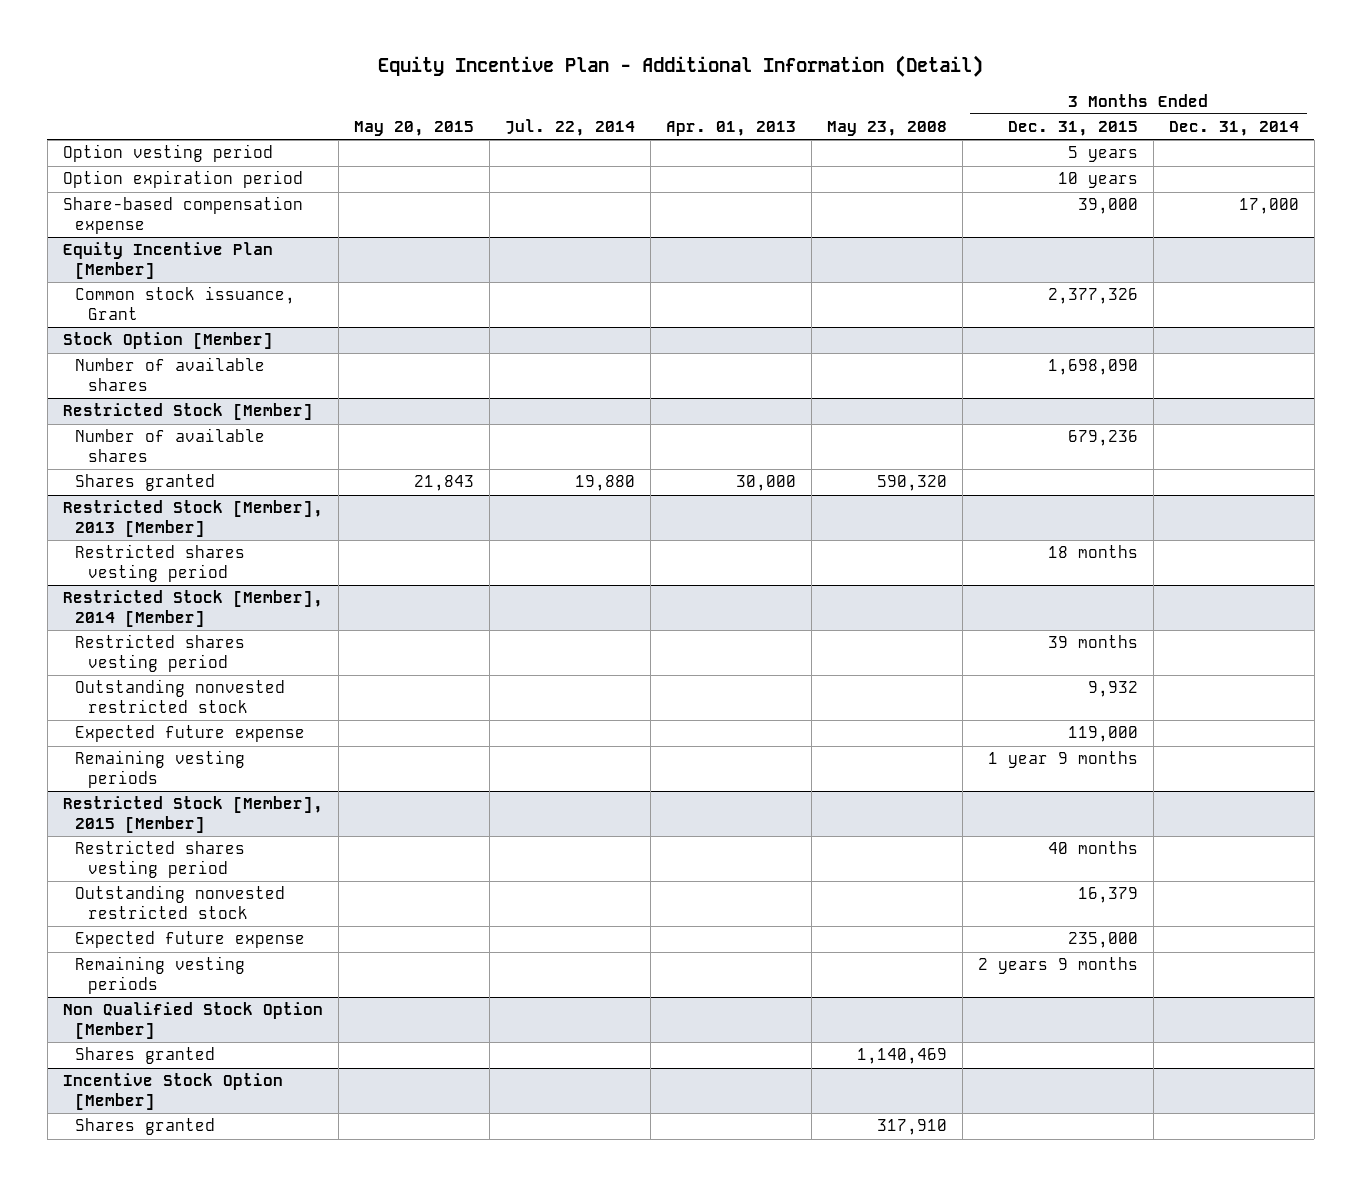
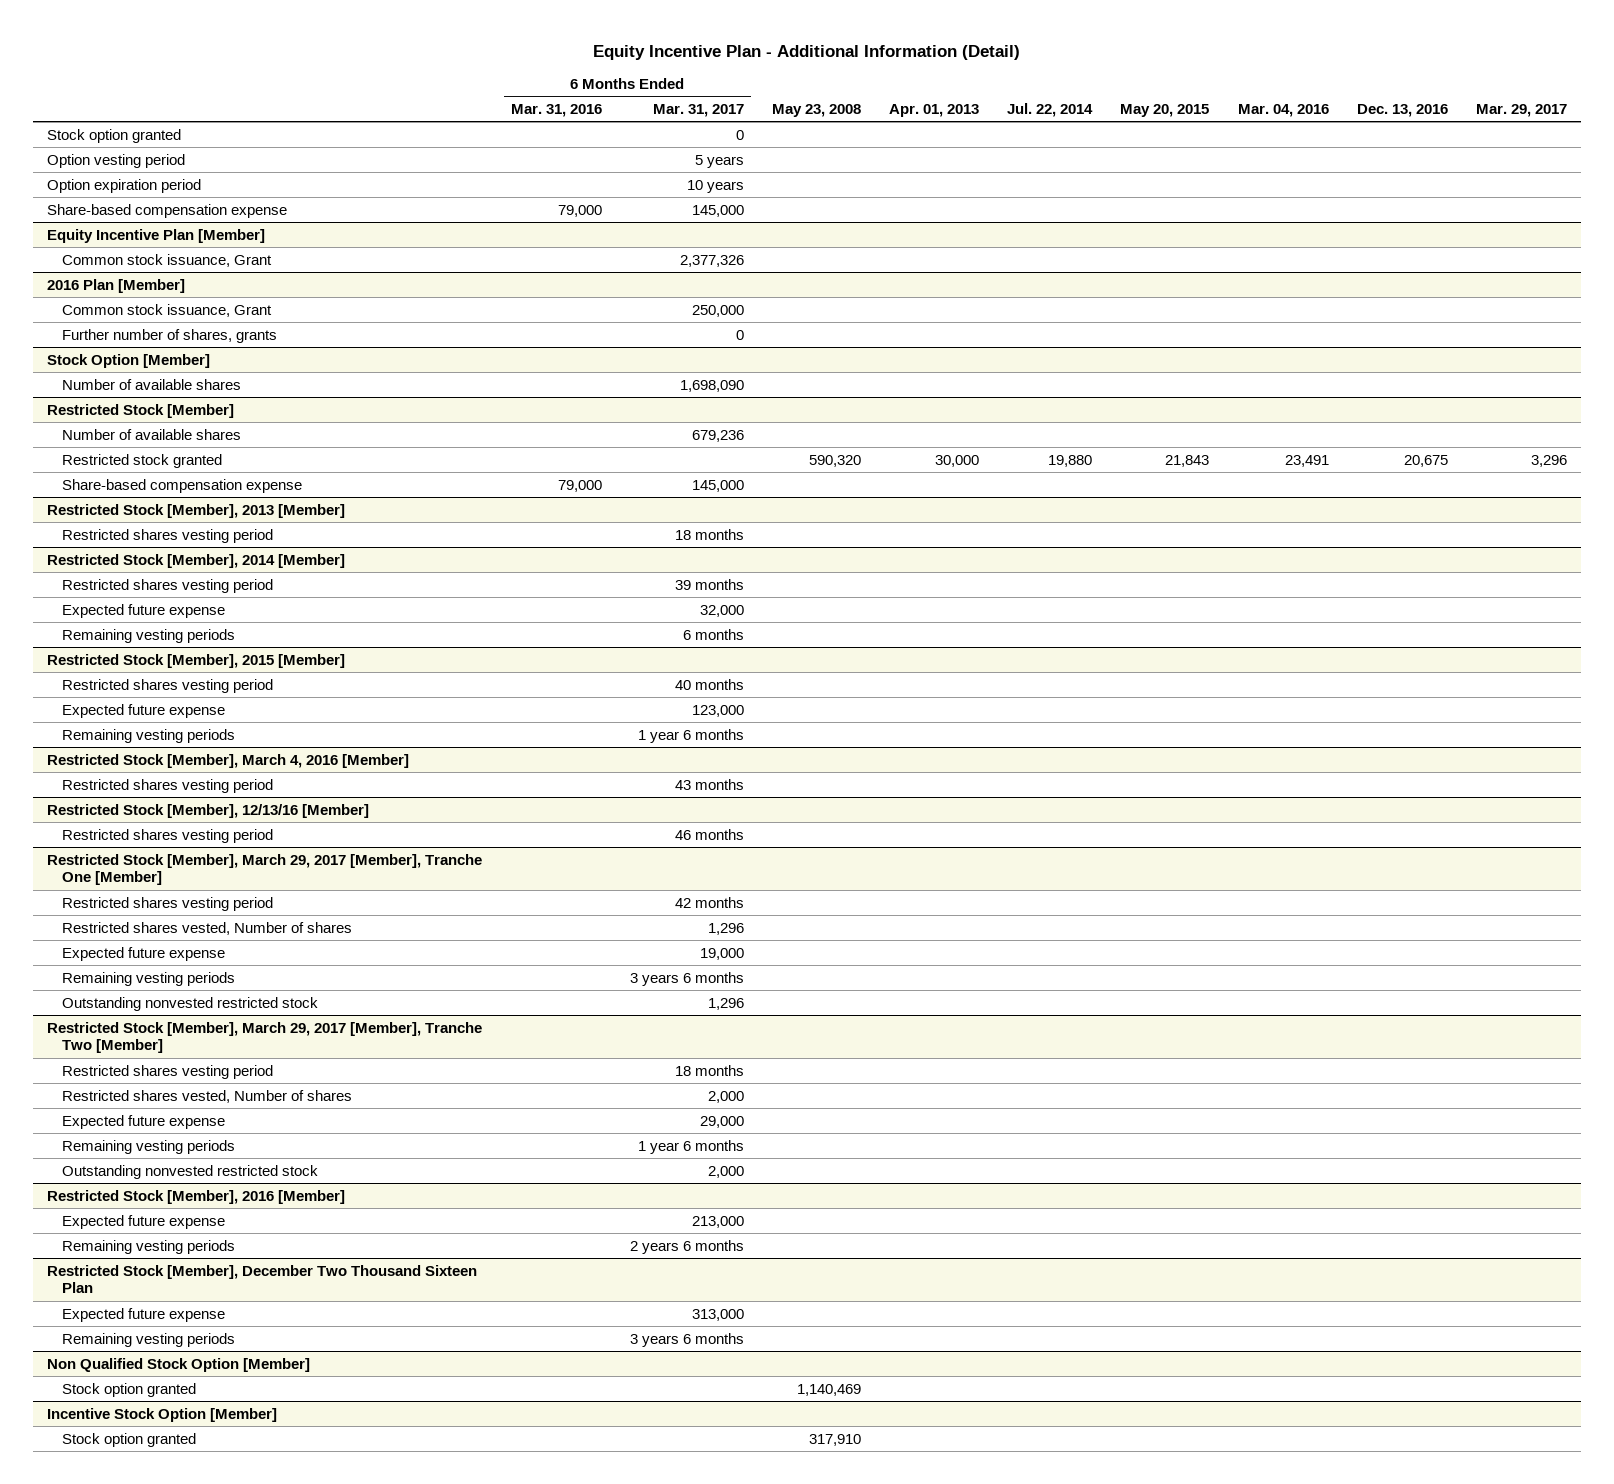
- | May 20, 2015 | Jul. 22, 2014 | Apr. 01, 2013 | May 23, 2008 | 3 Months Ended Dec. 31, 2015 | 3 Months Ended Dec. 31, 2014
+ | 6 Months Ended Mar. 31, 2016 | 6 Months Ended Mar. 31, 2017 | May 23, 2008 | Apr. 01, 2013 | Jul. 22, 2014 | May 20, 2015 | Mar. 04, 2016 | Dec. 13, 2016 | Mar. 29, 2017
+ Stock option granted | | 0 | | | | | | |
+ 2016 Plan [Member]
+ Common stock issuance, Grant | | 250,000 | | | | | | |
+ Further number of shares, grants | | 0 | | | | | | |
@ Restricted Stock [Member]
- Shares granted | 21,843 | 19,880 | 30,000 | 590,320 | |
+ Restricted stock granted | | | 590,320 | 30,000 | 19,880 | 21,843 | 23,491 | 20,675 | 3,296
+ Share-based compensation expense | 79,000 | 145,000 | | | | | | |
@ Restricted Stock [Member], 2014 [Member]
- Outstanding nonvested restricted stock | | | | | 9,932 |
@ Restricted Stock [Member], 2015 [Member]
- Outstanding nonvested restricted stock | | | | | 16,379 |
+ Restricted Stock [Member], March 4, 2016 [Member]
+ Restricted shares vesting period | | 43 months | | | | | | |
+ Restricted Stock [Member], 12/13/16 [Member]
+ Restricted shares vesting period | | 46 months | | | | | | |
+ Restricted Stock [Member], March 29, 2017 [Member], Tranche One [Member]
+ Restricted shares vesting period | | 42 months | | | | | | |
+ Restricted shares vested, Number of shares | | 1,296 | | | | | | |
+ Expected future expense | | 19,000 | | | | | | |
+ Remaining vesting periods | | 3 years 6 months | | | | | | |
+ Outstanding nonvested restricted stock | | 1,296 | | | | | | |
+ Restricted Stock [Member], March 29, 2017 [Member], Tranche Two [Member]
+ Restricted shares vesting period | | 18 months | | | | | | |
+ Restricted shares vested, Number of shares | | 2,000 | | | | | | |
+ Expected future expense | | 29,000 | | | | | | |
+ Remaining vesting periods | | 1 year 6 months | | | | | | |
+ Outstanding nonvested restricted stock | | 2,000 | | | | | | |
+ Restricted Stock [Member], 2016 [Member]
+ Expected future expense | | 213,000 | | | | | | |
+ Remaining vesting periods | | 2 years 6 months | | | | | | |
+ Restricted Stock [Member], December Two Thousand Sixteen Plan
+ Expected future expense | | 313,000 | | | | | | |
+ Remaining vesting periods | | 3 years 6 months | | | | | | |
@ Non Qualified Stock Option [Member]
- Shares granted | | | | 1,140,469 | |
+ Stock option granted | | | 1,140,469 | | | | | |
@ Incentive Stock Option [Member]
- Shares granted | | | | 317,910 | |
+ Stock option granted | | | 317,910 | | | | | |

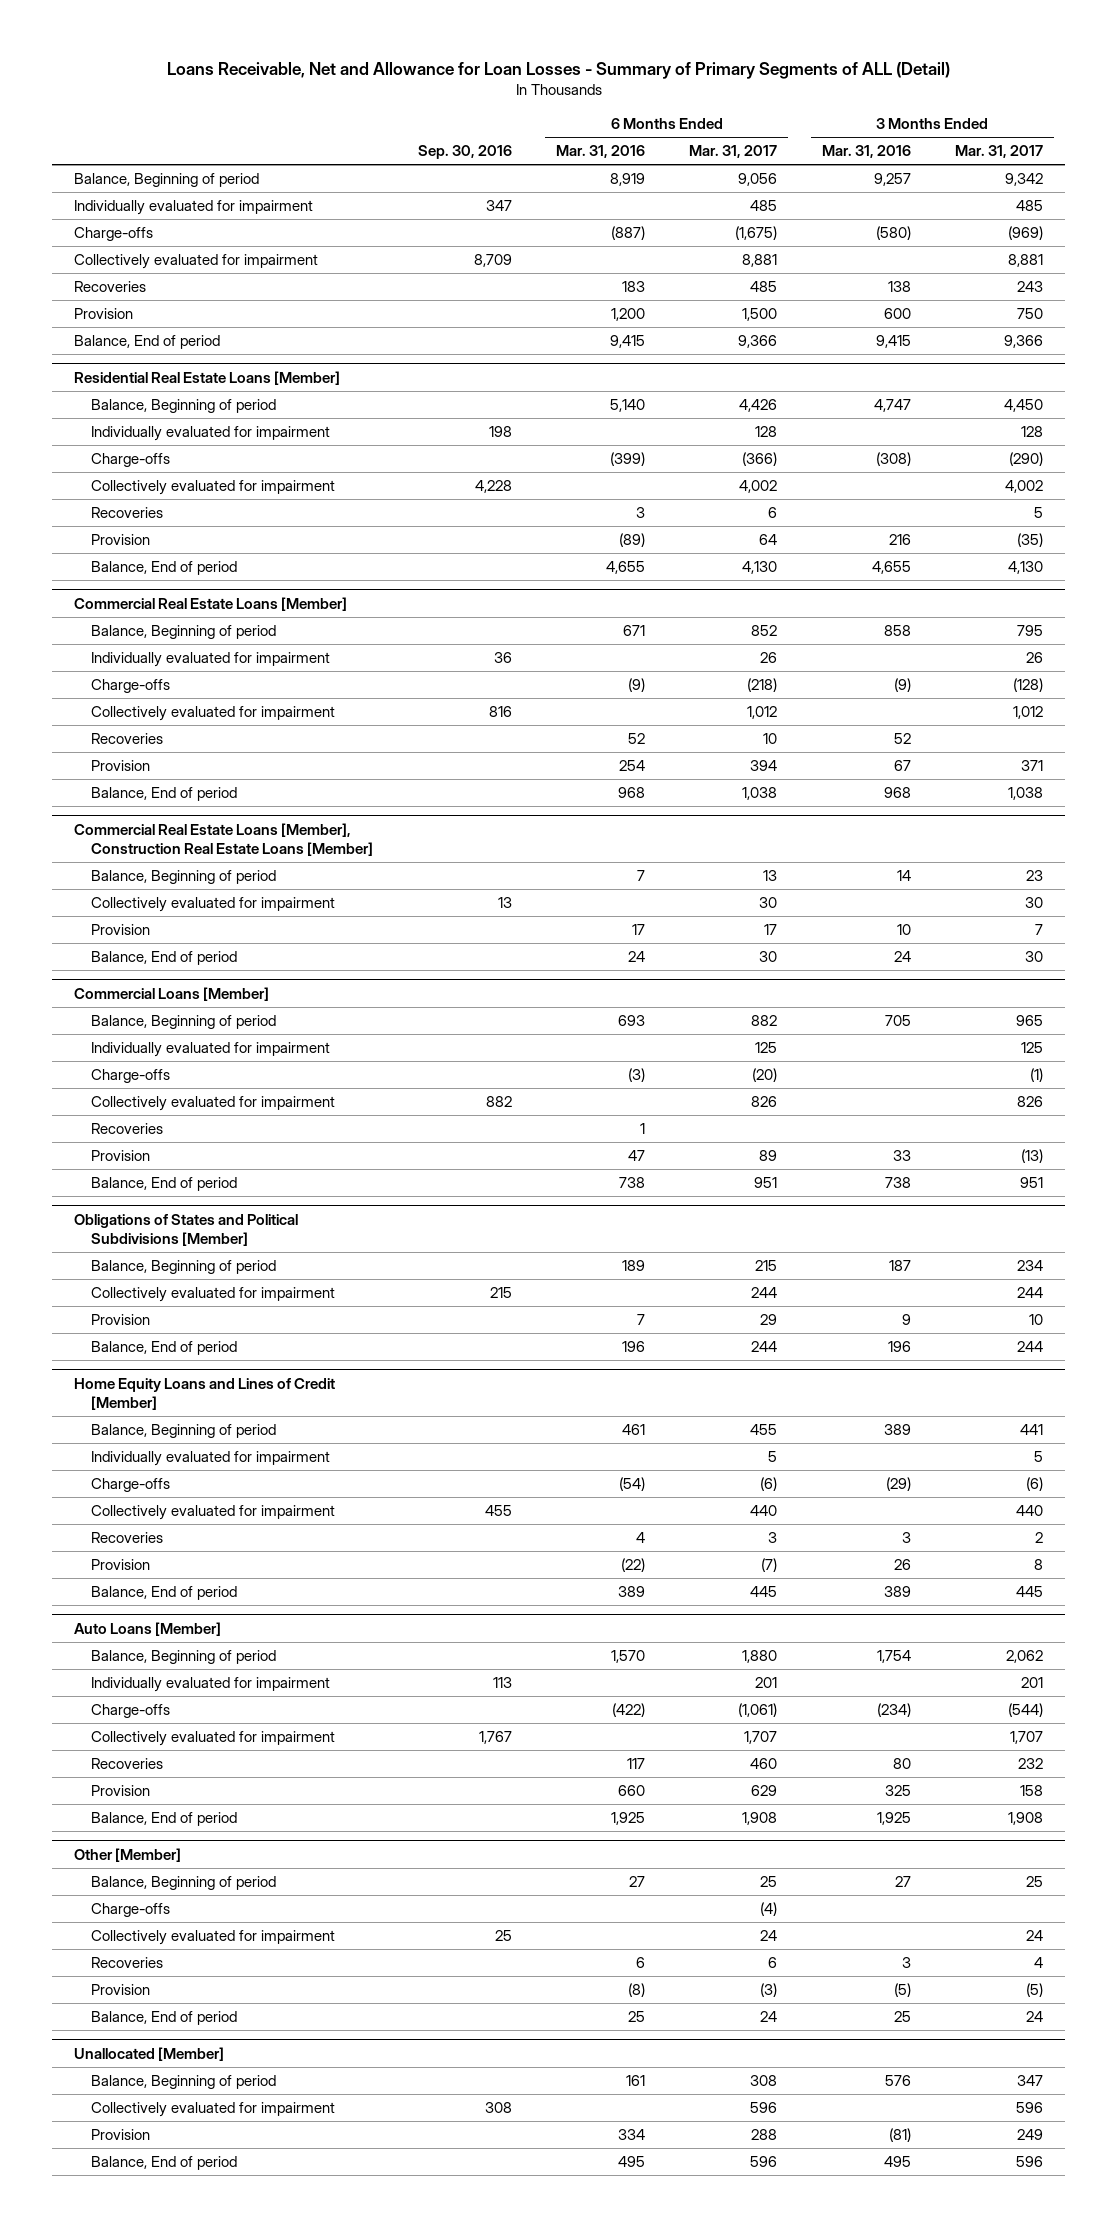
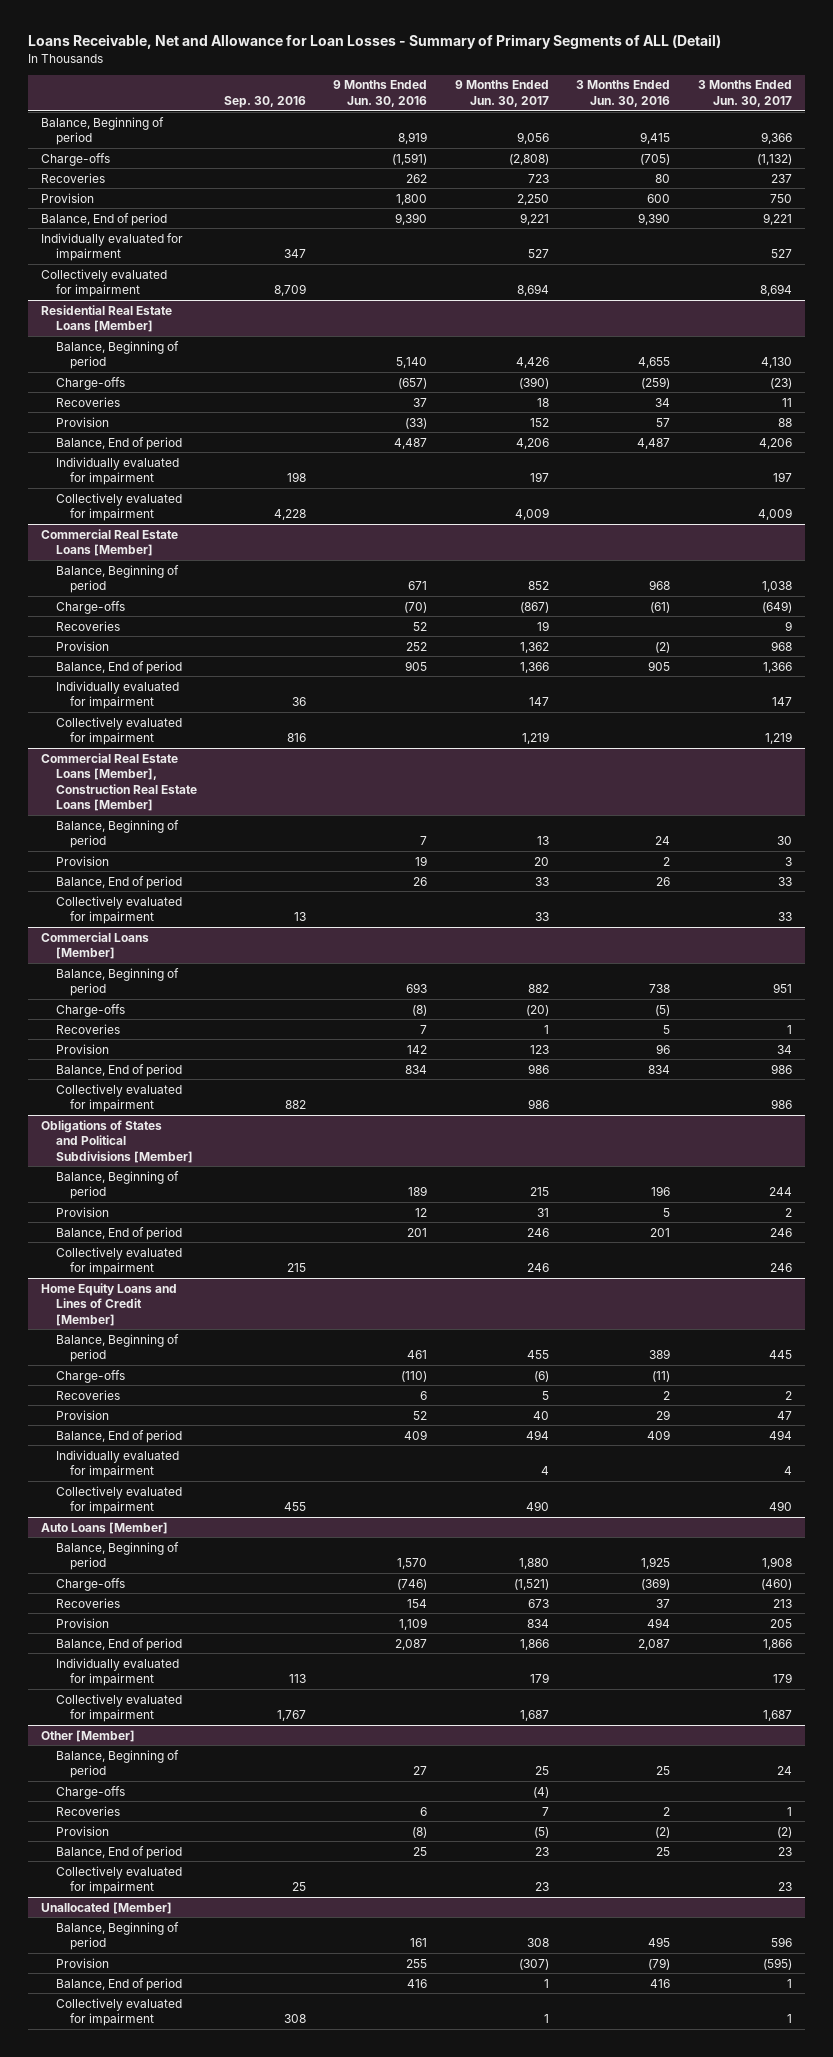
- | Sep. 30, 2016 | 6 Months Ended Mar. 31, 2016 | 6 Months Ended Mar. 31, 2017 | 3 Months Ended Mar. 31, 2016 | 3 Months Ended Mar. 31, 2017
+ | Sep. 30, 2016 | 9 Months Ended Jun. 30, 2016 | 9 Months Ended Jun. 30, 2017 | 3 Months Ended Jun. 30, 2016 | 3 Months Ended Jun. 30, 2017
moved down: Individually evaluated for impairment | 347 | | 527 | | 527
moved down: Collectively evaluated for impairment | 8,709 | | 8,694 | | 8,694
@ Residential Real Estate Loans [Member]
moved down: Individually evaluated for impairment | 198 | | 197 | | 197
moved down: Collectively evaluated for impairment | 4,228 | | 4,009 | | 4,009
@ Commercial Real Estate Loans [Member]
moved down: Individually evaluated for impairment | 36 | | 147 | | 147
moved down: Collectively evaluated for impairment | 816 | | 1,219 | | 1,219
@ Commercial Real Estate Loans [Member], Construction Real Estate Loans [Member]
moved down: Collectively evaluated for impairment | 13 | | 33 | | 33
@ Commercial Loans [Member]
- Individually evaluated for impairment | | | 125 | | 125
moved down: Collectively evaluated for impairment | 882 | | 986 | | 986
@ Obligations of States and Political Subdivisions [Member]
moved down: Collectively evaluated for impairment | 215 | | 246 | | 246
@ Home Equity Loans and Lines of Credit [Member]
moved down: Individually evaluated for impairment | | | 4 | | 4
moved down: Collectively evaluated for impairment | 455 | | 490 | | 490
@ Auto Loans [Member]
moved down: Individually evaluated for impairment | 113 | | 179 | | 179
moved down: Collectively evaluated for impairment | 1,767 | | 1,687 | | 1,687
@ Other [Member]
moved down: Collectively evaluated for impairment | 25 | | 23 | | 23
@ Unallocated [Member]
moved down: Collectively evaluated for impairment | 308 | | 1 | | 1

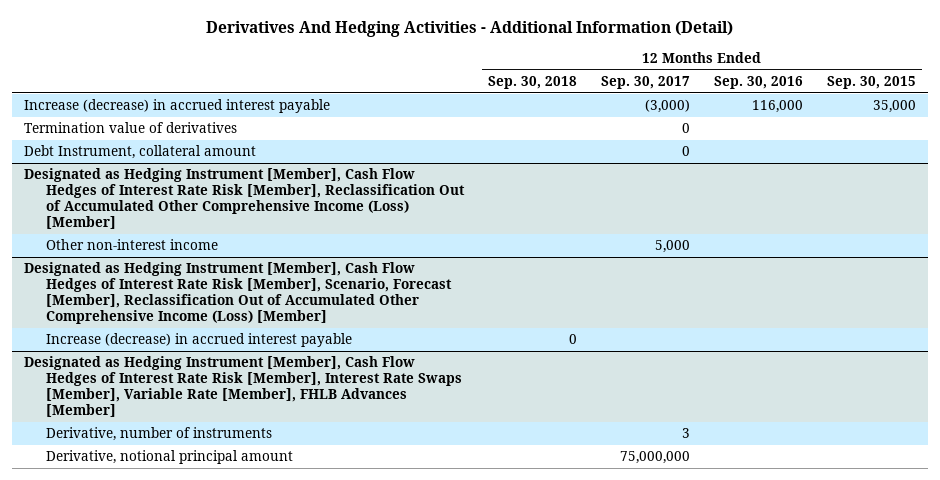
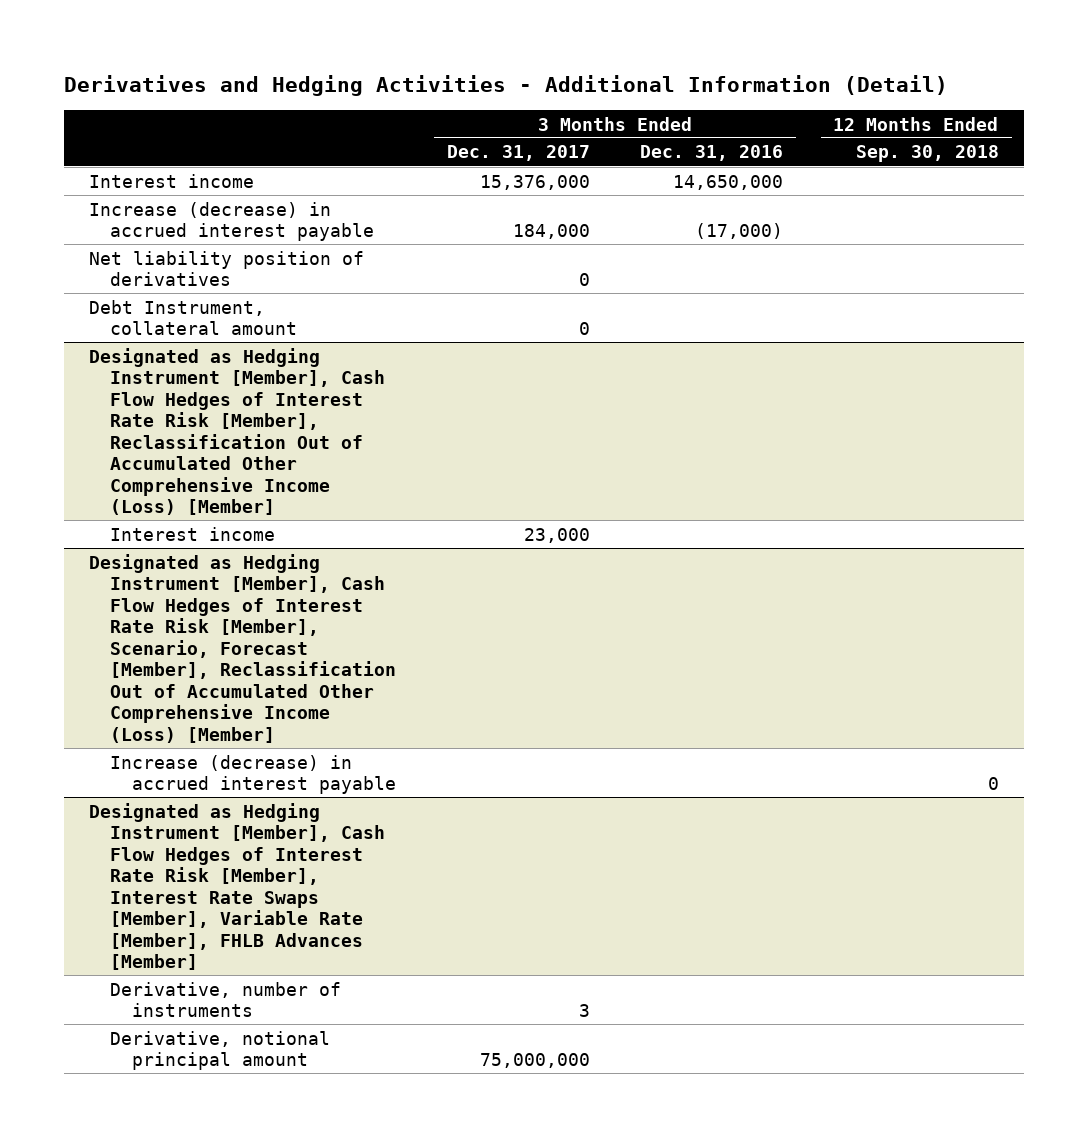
- Derivatives And Hedging Activities - Additional Information (Detail)
+ Derivatives and Hedging Activities - Additional Information (Detail)
- | 12 Months Ended Sep. 30, 2018 | 12 Months Ended Sep. 30, 2017 | 12 Months Ended Sep. 30, 2016 | 12 Months Ended Sep. 30, 2015
+ | 3 Months Ended Dec. 31, 2017 | 3 Months Ended Dec. 31, 2016 | 12 Months Ended Sep. 30, 2018
+ Interest income | 15,376,000 | 14,650,000 |
- Termination value of derivatives | | 0 | |
+ Net liability position of derivatives | 0 | |
@ Designated as Hedging Instrument [Member], Cash Flow Hedges of Interest Rate Risk [Member], Reclassification Out of Accumulated Other Comprehensive Income (Loss) [Member]
- Other non-interest income | | 5,000 | |
+ Interest income | 23,000 | |

